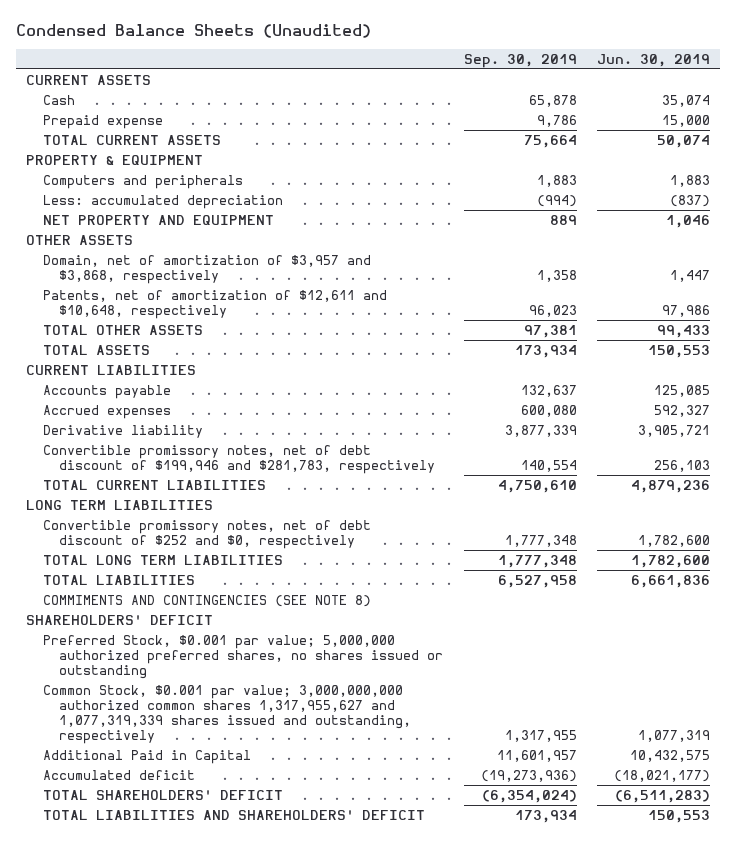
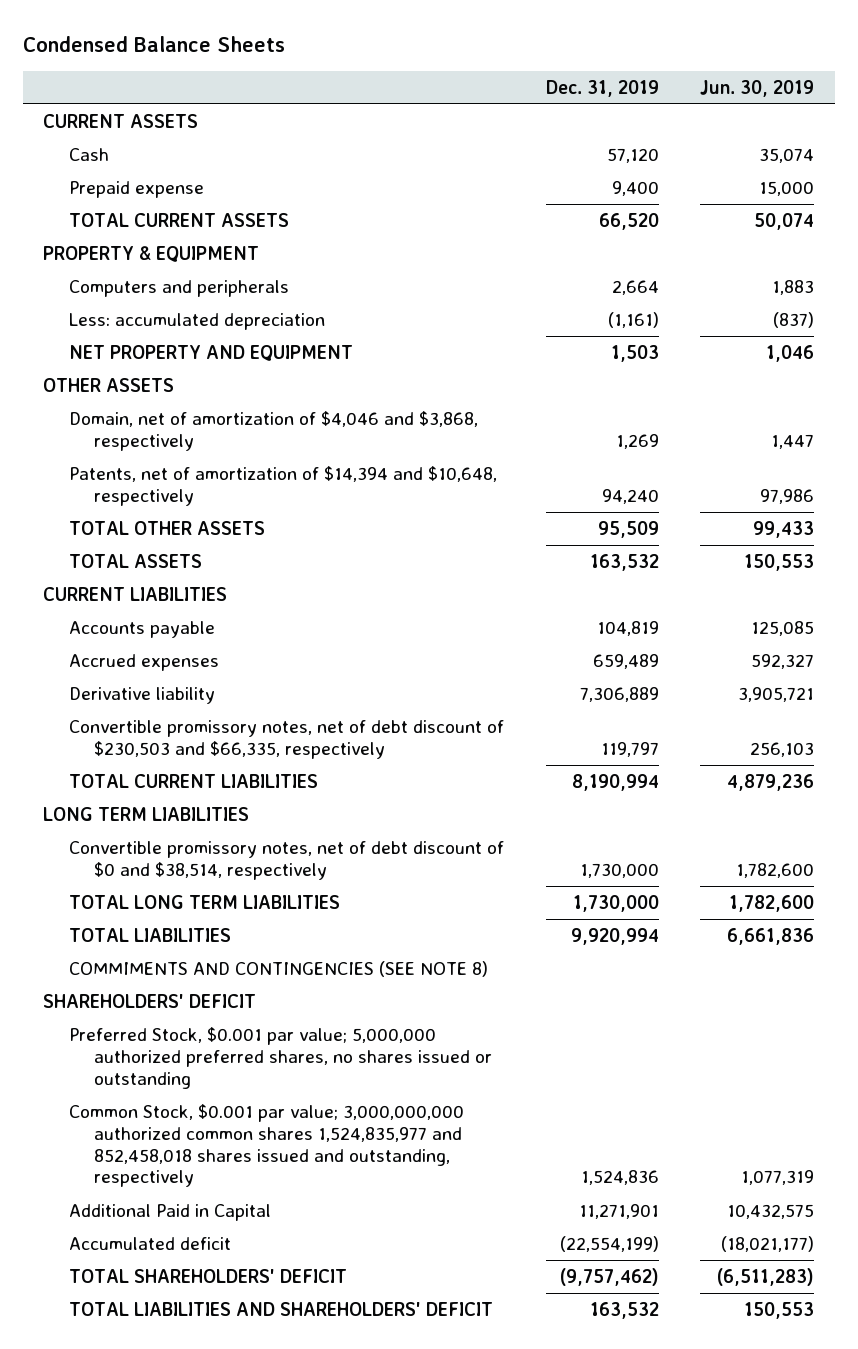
- Condensed Balance Sheets (Unaudited)
+ Condensed Balance Sheets
- | Sep. 30, 2019 | Jun. 30, 2019
+ | Dec. 31, 2019 | Jun. 30, 2019
- Domain, net of amortization of $3,957 and $3,868, respectively | 1,358 | 1,447
- Patents, net of amortization of $12,611 and $10,648, respectively | 96,023 | 97,986
+ Domain, net of amortization of $4,046 and $3,868, respectively | 1,269 | 1,447
+ Patents, net of amortization of $14,394 and $10,648, respectively | 94,240 | 97,986
- Convertible promissory notes, net of debt discount of $199,946 and $281,783, respectively | 140,554 | 256,103
+ Convertible promissory notes, net of debt discount of $230,503 and $66,335, respectively | 119,797 | 256,103
- Convertible promissory notes, net of debt discount of $252 and $0, respectively | 1,777,348 | 1,782,600
+ Convertible promissory notes, net of debt discount of $0 and $38,514, respectively | 1,730,000 | 1,782,600
- Common Stock, $0.001 par value; 3,000,000,000 authorized common shares 1,317,955,627 and 1,077,319,339 shares issued and outstanding, respectively | 1,317,955 | 1,077,319
+ Common Stock, $0.001 par value; 3,000,000,000 authorized common shares 1,524,835,977 and 852,458,018 shares issued and outstanding, respectively | 1,524,836 | 1,077,319

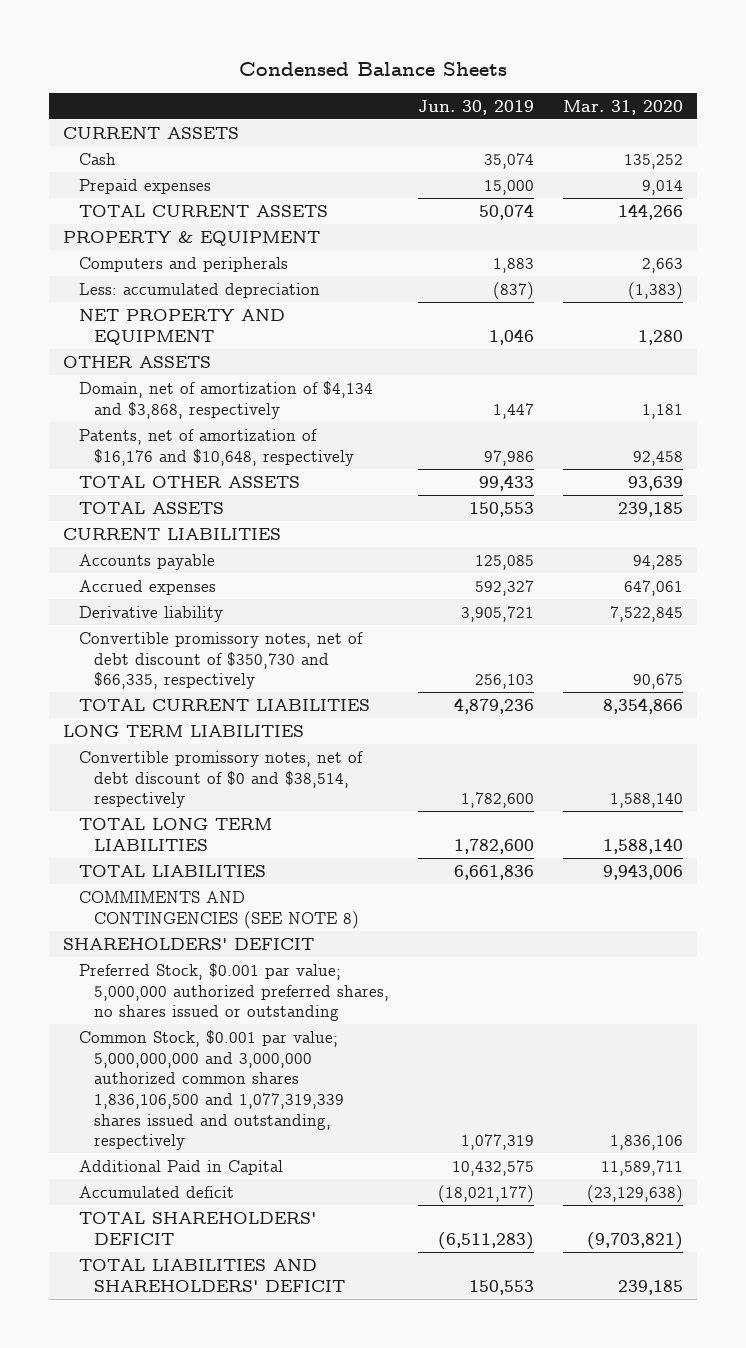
- | Dec. 31, 2019 | Jun. 30, 2019
+ | Jun. 30, 2019 | Mar. 31, 2020
- Prepaid expense | 9,400 | 15,000
+ Prepaid expenses | 15,000 | 9,014
- Domain, net of amortization of $4,046 and $3,868, respectively | 1,269 | 1,447
- Patents, net of amortization of $14,394 and $10,648, respectively | 94,240 | 97,986
+ Domain, net of amortization of $4,134 and $3,868, respectively | 1,447 | 1,181
+ Patents, net of amortization of $16,176 and $10,648, respectively | 97,986 | 92,458
- Convertible promissory notes, net of debt discount of $230,503 and $66,335, respectively | 119,797 | 256,103
+ Convertible promissory notes, net of debt discount of $350,730 and $66,335, respectively | 256,103 | 90,675
- Common Stock, $0.001 par value; 3,000,000,000 authorized common shares 1,524,835,977 and 852,458,018 shares issued and outstanding, respectively | 1,524,836 | 1,077,319
+ Common Stock, $0.001 par value; 5,000,000,000 and 3,000,000 authorized common shares 1,836,106,500 and 1,077,319,339 shares issued and outstanding, respectively | 1,077,319 | 1,836,106

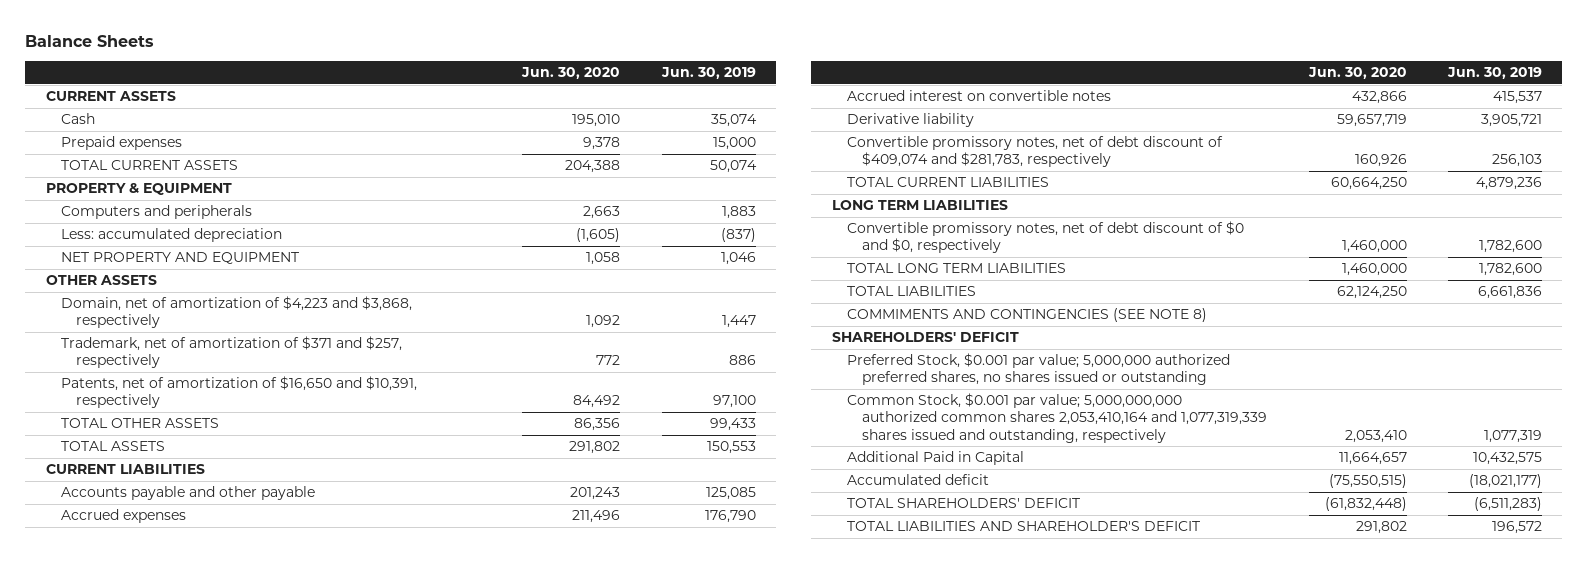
- Condensed Balance Sheets
+ Balance Sheets
- | Jun. 30, 2019 | Mar. 31, 2020
+ | Jun. 30, 2020 | Jun. 30, 2019
- Domain, net of amortization of $4,134 and $3,868, respectively | 1,447 | 1,181
- Patents, net of amortization of $16,176 and $10,648, respectively | 97,986 | 92,458
+ Domain, net of amortization of $4,223 and $3,868, respectively | 1,092 | 1,447
+ Trademark, net of amortization of $371 and $257, respectively | 772 | 886
+ Patents, net of amortization of $16,650 and $10,391, respectively | 84,492 | 97,100
- Accounts payable | 125,085 | 94,285
- Accrued expenses | 592,327 | 647,061
+ Accounts payable and other payable | 201,243 | 125,085
+ Accrued expenses | 211,496 | 176,790
+ Accrued interest on convertible notes | 432,866 | 415,537
- Convertible promissory notes, net of debt discount of $350,730 and $66,335, respectively | 256,103 | 90,675
+ Convertible promissory notes, net of debt discount of $409,074 and $281,783, respectively | 160,926 | 256,103
- Convertible promissory notes, net of debt discount of $0 and $38,514, respectively | 1,782,600 | 1,588,140
+ Convertible promissory notes, net of debt discount of $0 and $0, respectively | 1,460,000 | 1,782,600
- Common Stock, $0.001 par value; 5,000,000,000 and 3,000,000 authorized common shares 1,836,106,500 and 1,077,319,339 shares issued and outstanding, respectively | 1,077,319 | 1,836,106
+ Common Stock, $0.001 par value; 5,000,000,000 authorized common shares 2,053,410,164 and 1,077,319,339 shares issued and outstanding, respectively | 2,053,410 | 1,077,319
- TOTAL LIABILITIES AND SHAREHOLDERS' DEFICIT | 150,553 | 239,185
+ TOTAL LIABILITIES AND SHAREHOLDER'S DEFICIT | 291,802 | 196,572

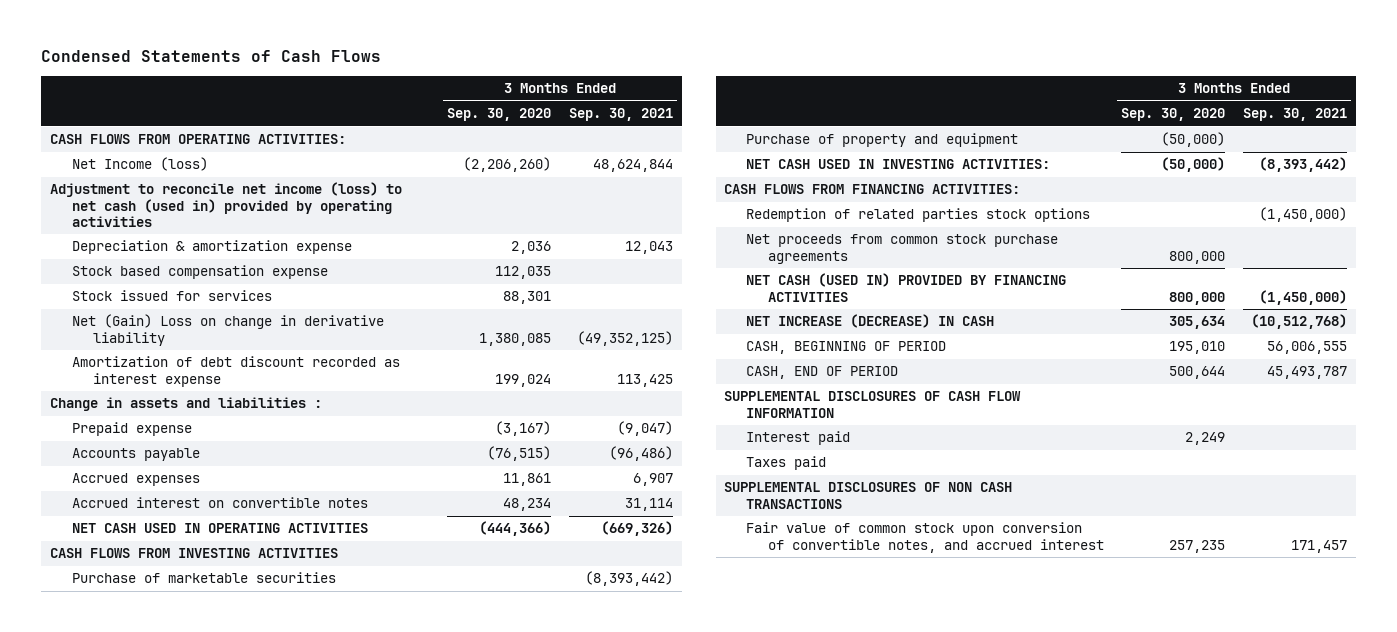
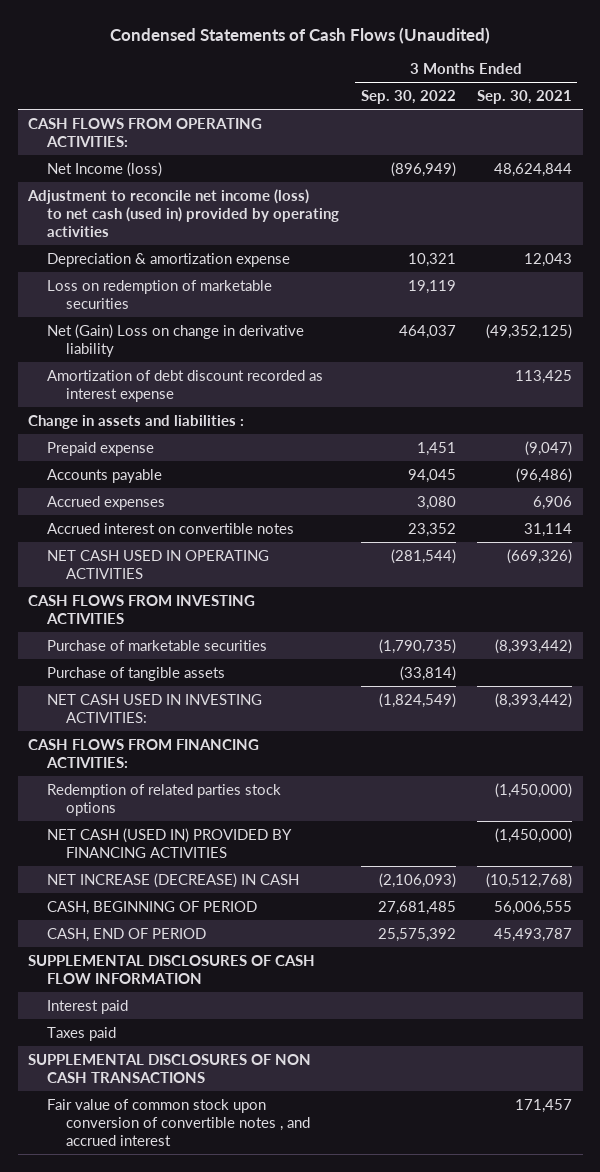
- Condensed Statements of Cash Flows
+ Condensed Statements of Cash Flows (Unaudited)
- | 3 Months Ended Sep. 30, 2020 | 3 Months Ended Sep. 30, 2021
+ | 3 Months Ended Sep. 30, 2022 | 3 Months Ended Sep. 30, 2021
- Stock based compensation expense | 112,035 |
- Stock issued for services | 88,301 |
+ Loss on redemption of marketable securities | 19,119 |
- Accrued expenses | 11,861 | 6,907
+ Accrued expenses | 3,080 | 6,906
- Purchase of property and equipment | (50,000) |
+ Purchase of tangible assets | (33,814) |
- Net proceeds from common stock purchase agreements | 800,000 |
- Fair value of common stock upon conversion of convertible notes, and accrued interest | 257,235 | 171,457
+ Fair value of common stock upon conversion of convertible notes , and accrued interest | | 171,457

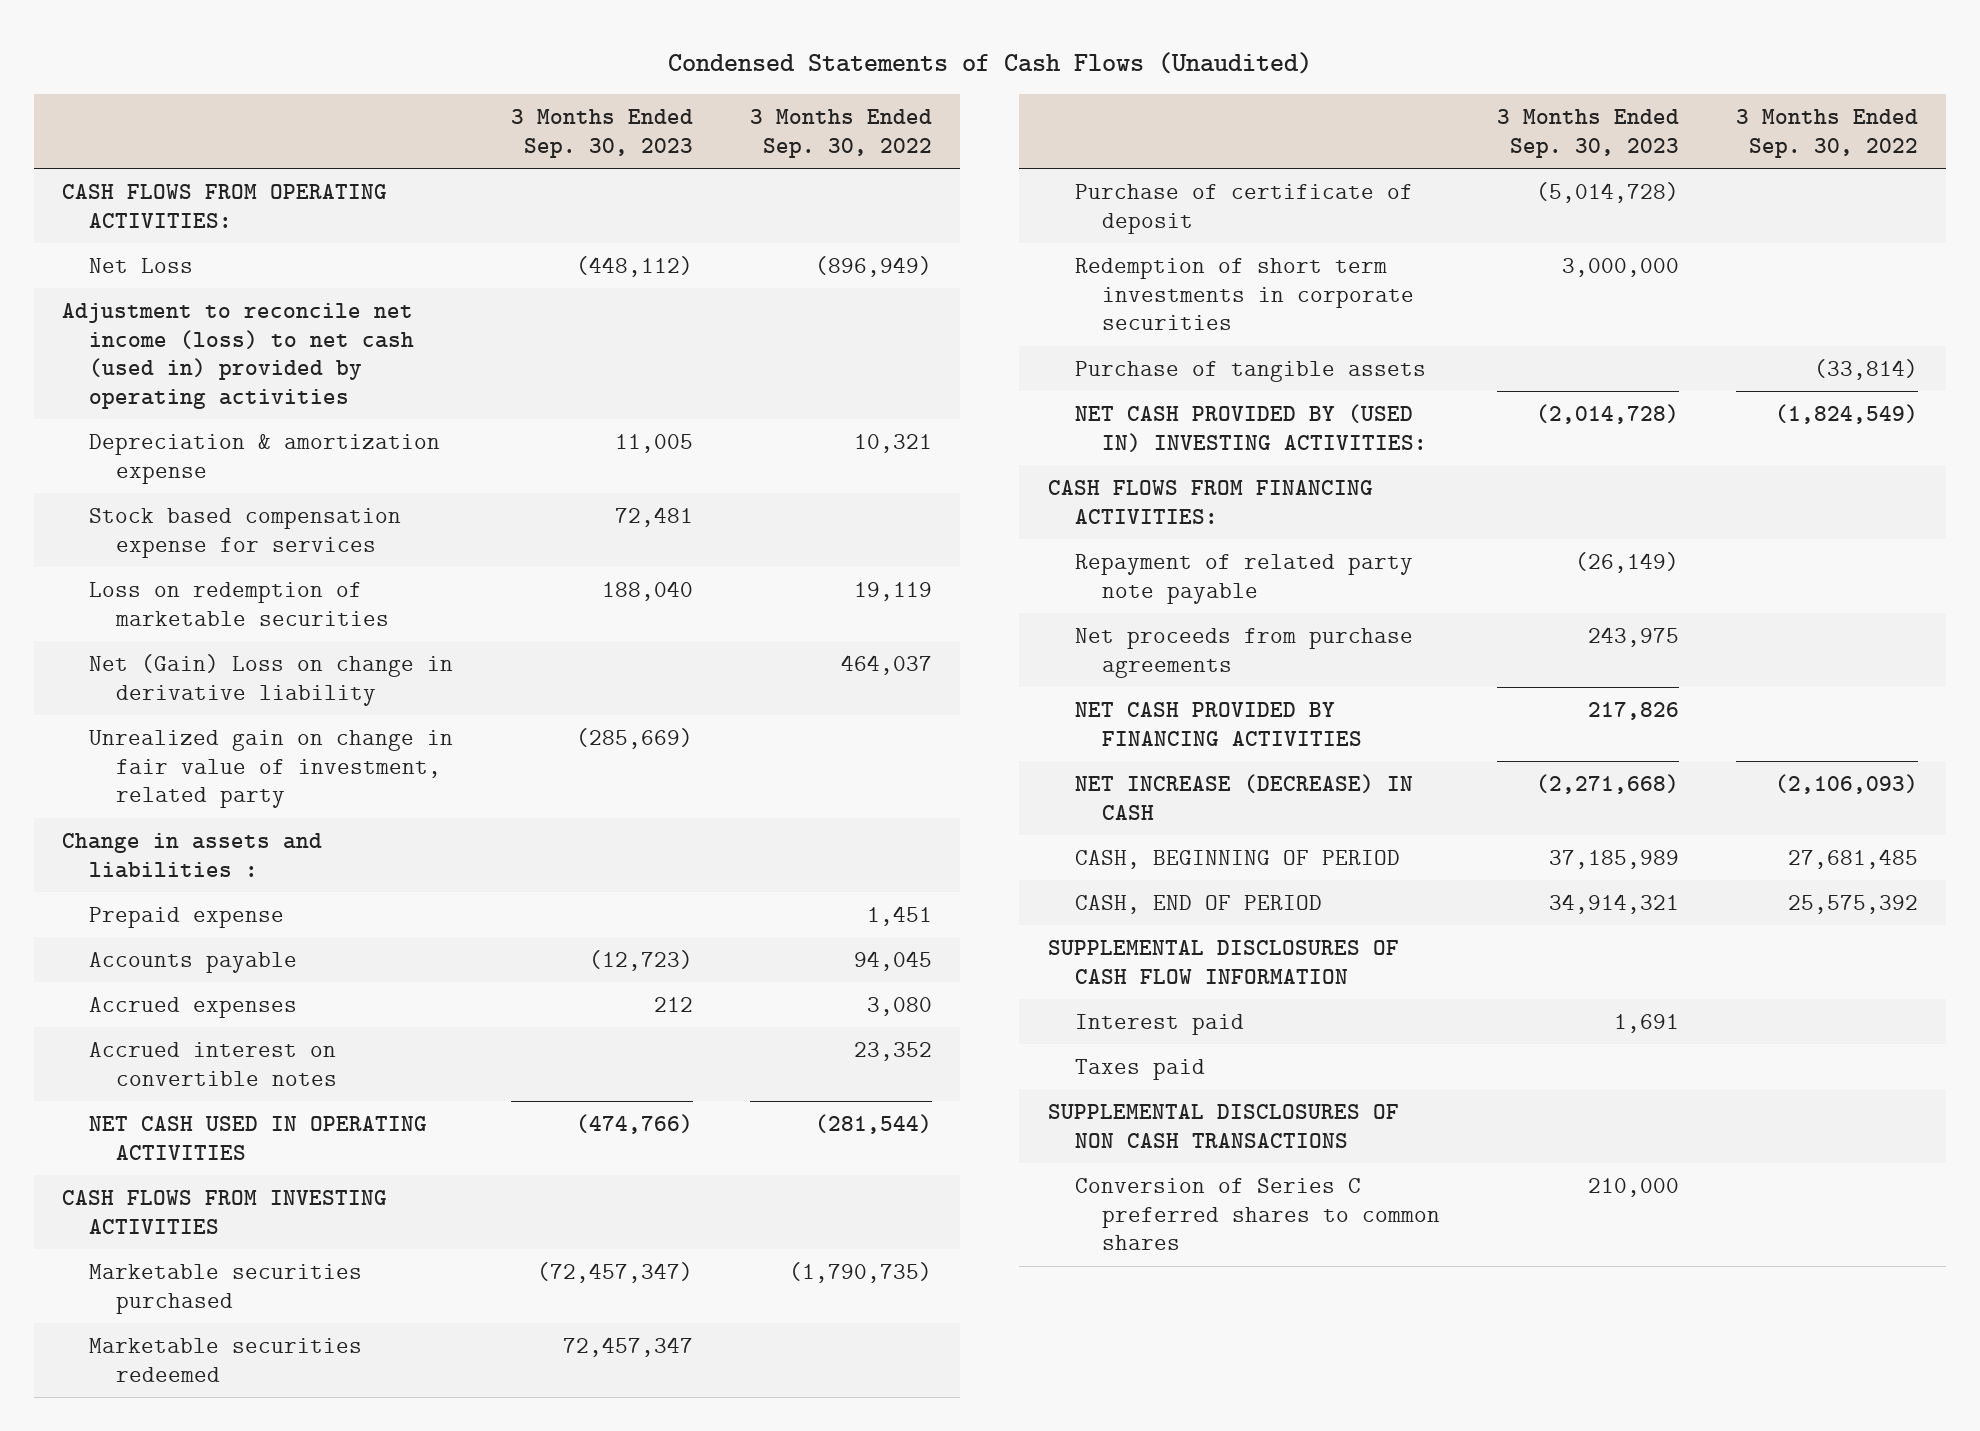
- | 3 Months Ended Sep. 30, 2022 | 3 Months Ended Sep. 30, 2021
+ | 3 Months Ended Sep. 30, 2023 | 3 Months Ended Sep. 30, 2022
- Net Income (loss) | (896,949) | 48,624,844
+ Net Loss | (448,112) | (896,949)
+ Stock based compensation expense for services | 72,481 |
- Amortization of debt discount recorded as interest expense | | 113,425
+ Unrealized gain on change in fair value of investment, related party | (285,669) |
- Purchase of marketable securities | (1,790,735) | (8,393,442)
+ Marketable securities purchased | (72,457,347) | (1,790,735)
+ Marketable securities redeemed | 72,457,347 |
+ Purchase of certificate of deposit | (5,014,728) |
+ Redemption of short term investments in corporate securities | 3,000,000 |
- NET CASH USED IN INVESTING ACTIVITIES: | (1,824,549) | (8,393,442)
+ NET CASH PROVIDED BY (USED IN) INVESTING ACTIVITIES: | (2,014,728) | (1,824,549)
- Redemption of related parties stock options | | (1,450,000)
- NET CASH (USED IN) PROVIDED BY FINANCING ACTIVITIES | | (1,450,000)
+ Repayment of related party note payable | (26,149) |
+ Net proceeds from purchase agreements | 243,975 |
+ NET CASH PROVIDED BY FINANCING ACTIVITIES | 217,826 |
- Fair value of common stock upon conversion of convertible notes , and accrued interest | | 171,457
+ Conversion of Series C preferred shares to common shares | 210,000 |

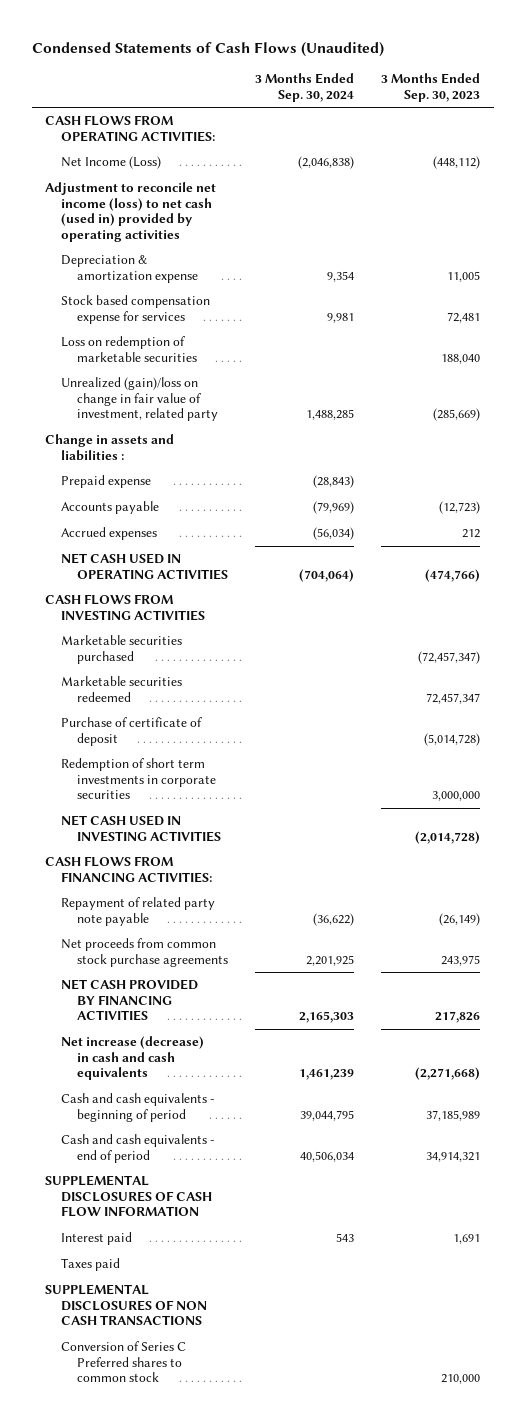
- | 3 Months Ended Sep. 30, 2023 | 3 Months Ended Sep. 30, 2022
+ | 3 Months Ended Sep. 30, 2024 | 3 Months Ended Sep. 30, 2023
- Net Loss | (448,112) | (896,949)
+ Net Income (Loss) | (2,046,838) | (448,112)
- Net (Gain) Loss on change in derivative liability | | 464,037
- Unrealized gain on change in fair value of investment, related party | (285,669) |
+ Unrealized (gain)/loss on change in fair value of investment, related party | 1,488,285 | (285,669)
- Accrued interest on convertible notes | | 23,352
- Purchase of tangible assets | | (33,814)
- NET CASH PROVIDED BY (USED IN) INVESTING ACTIVITIES: | (2,014,728) | (1,824,549)
+ NET CASH USED IN INVESTING ACTIVITIES | | (2,014,728)
- Net proceeds from purchase agreements | 243,975 |
+ Net proceeds from common stock purchase agreements | 2,201,925 | 243,975
- NET INCREASE (DECREASE) IN CASH | (2,271,668) | (2,106,093)
- CASH, BEGINNING OF PERIOD | 37,185,989 | 27,681,485
- CASH, END OF PERIOD | 34,914,321 | 25,575,392
+ Net increase (decrease) in cash and cash equivalents | 1,461,239 | (2,271,668)
+ Cash and cash equivalents - beginning of period | 39,044,795 | 37,185,989
+ Cash and cash equivalents - end of period | 40,506,034 | 34,914,321
- Conversion of Series C preferred shares to common shares | 210,000 |
+ Conversion of Series C Preferred shares to common stock | | 210,000

